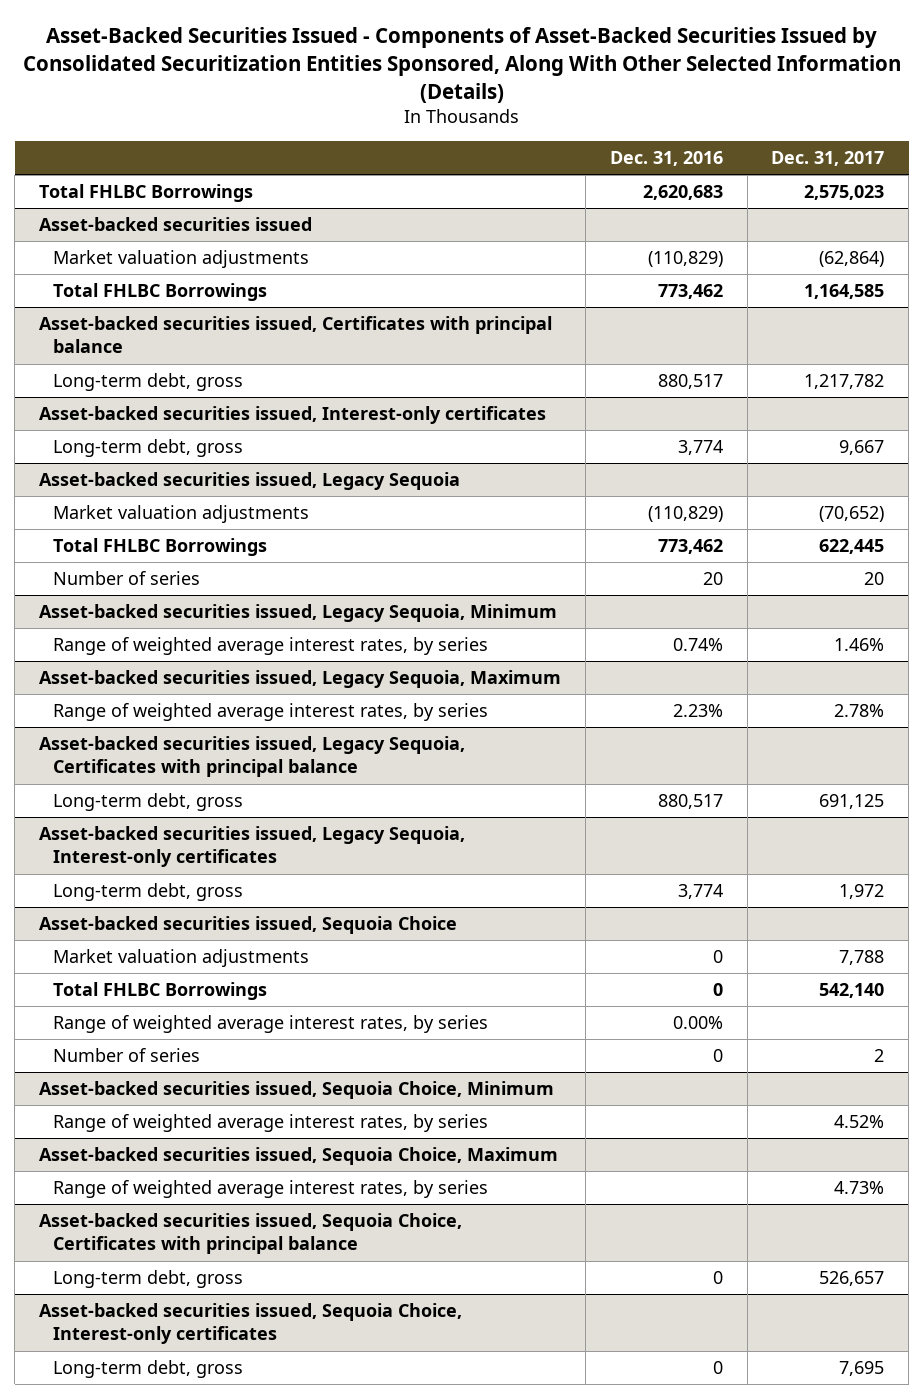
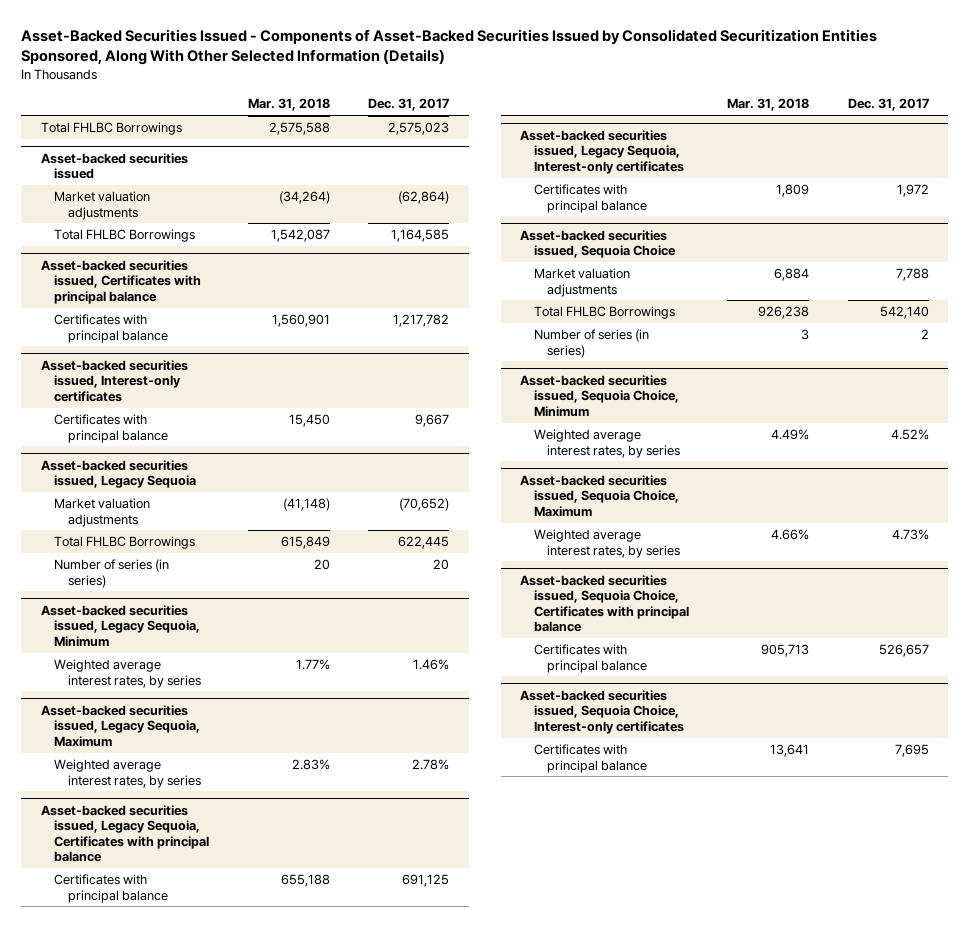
- | Dec. 31, 2016 | Dec. 31, 2017
+ | Mar. 31, 2018 | Dec. 31, 2017
@ Asset-backed securities issued, Certificates with principal balance
- Long-term debt, gross | 880,517 | 1,217,782
+ Certificates with principal balance | 1,560,901 | 1,217,782
@ Asset-backed securities issued, Interest-only certificates
- Long-term debt, gross | 3,774 | 9,667
+ Certificates with principal balance | 15,450 | 9,667
@ Asset-backed securities issued, Legacy Sequoia
- Number of series | 20 | 20
+ Number of series (in series) | 20 | 20
@ Asset-backed securities issued, Legacy Sequoia, Minimum
- Range of weighted average interest rates, by series | 0.74% | 1.46%
+ Weighted average interest rates, by series | 1.77% | 1.46%
@ Asset-backed securities issued, Legacy Sequoia, Maximum
- Range of weighted average interest rates, by series | 2.23% | 2.78%
+ Weighted average interest rates, by series | 2.83% | 2.78%
@ Asset-backed securities issued, Legacy Sequoia, Certificates with principal balance
- Long-term debt, gross | 880,517 | 691,125
+ Certificates with principal balance | 655,188 | 691,125
@ Asset-backed securities issued, Legacy Sequoia, Interest-only certificates
- Long-term debt, gross | 3,774 | 1,972
+ Certificates with principal balance | 1,809 | 1,972
@ Asset-backed securities issued, Sequoia Choice
- Range of weighted average interest rates, by series | 0.00% |
- Number of series | 0 | 2
+ Number of series (in series) | 3 | 2
@ Asset-backed securities issued, Sequoia Choice, Minimum
- Range of weighted average interest rates, by series | | 4.52%
+ Weighted average interest rates, by series | 4.49% | 4.52%
@ Asset-backed securities issued, Sequoia Choice, Maximum
- Range of weighted average interest rates, by series | | 4.73%
+ Weighted average interest rates, by series | 4.66% | 4.73%
@ Asset-backed securities issued, Sequoia Choice, Certificates with principal balance
- Long-term debt, gross | 0 | 526,657
+ Certificates with principal balance | 905,713 | 526,657
@ Asset-backed securities issued, Sequoia Choice, Interest-only certificates
- Long-term debt, gross | 0 | 7,695
+ Certificates with principal balance | 13,641 | 7,695

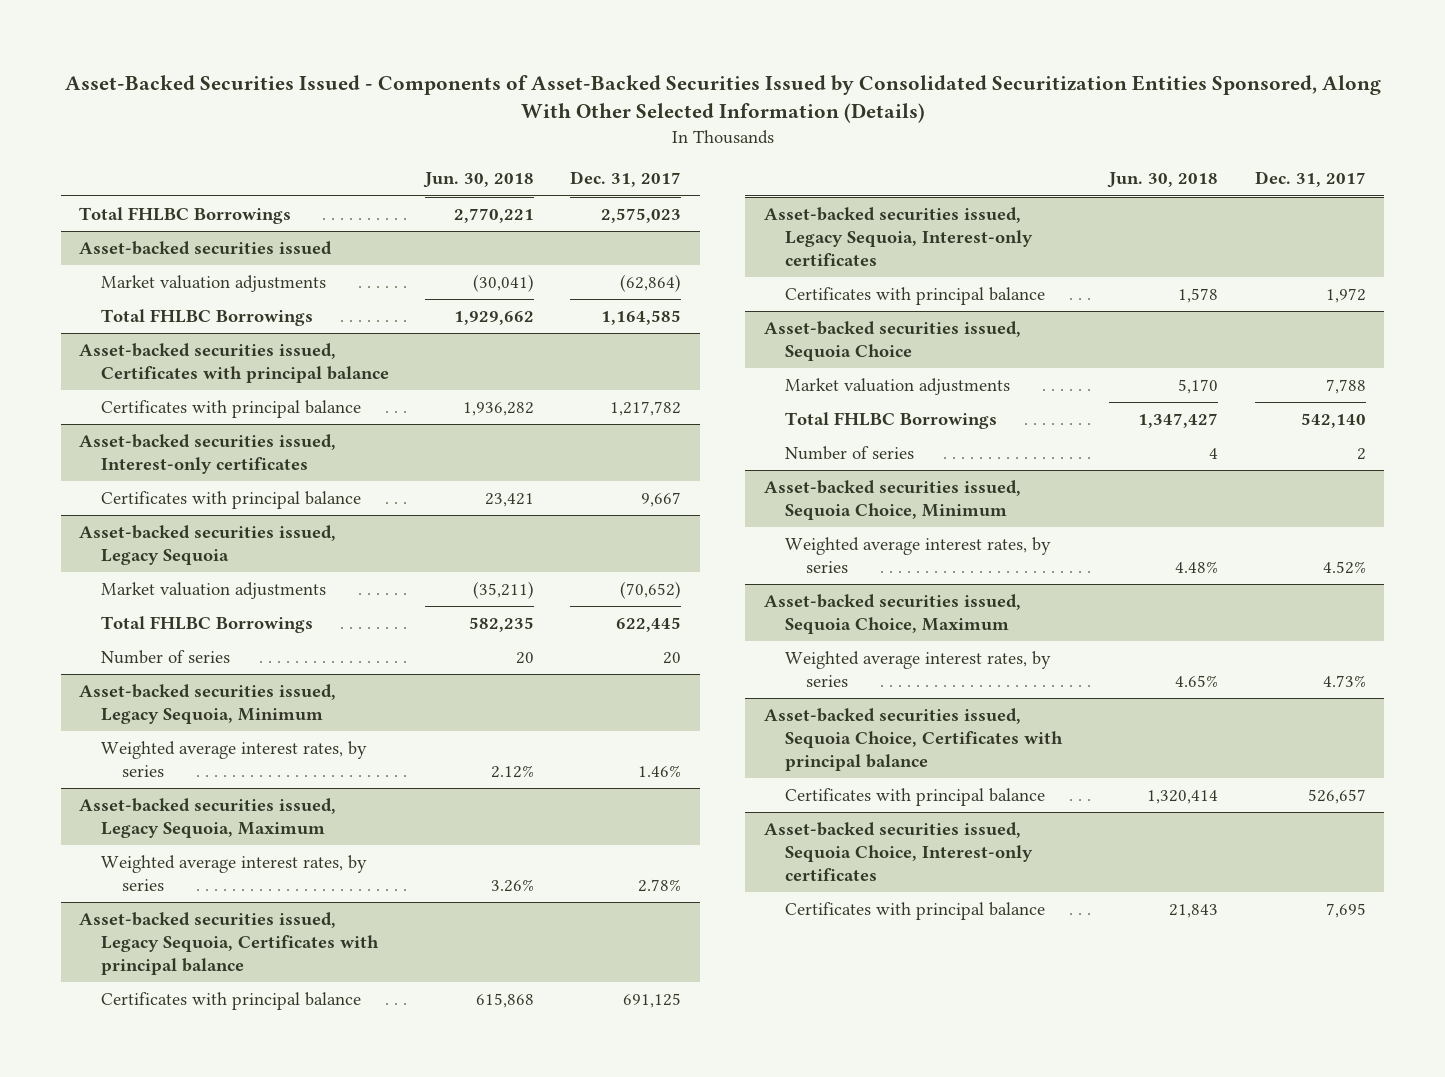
- | Mar. 31, 2018 | Dec. 31, 2017
+ | Jun. 30, 2018 | Dec. 31, 2017
@ Asset-backed securities issued, Legacy Sequoia
- Number of series (in series) | 20 | 20
+ Number of series | 20 | 20
@ Asset-backed securities issued, Sequoia Choice
- Number of series (in series) | 3 | 2
+ Number of series | 4 | 2

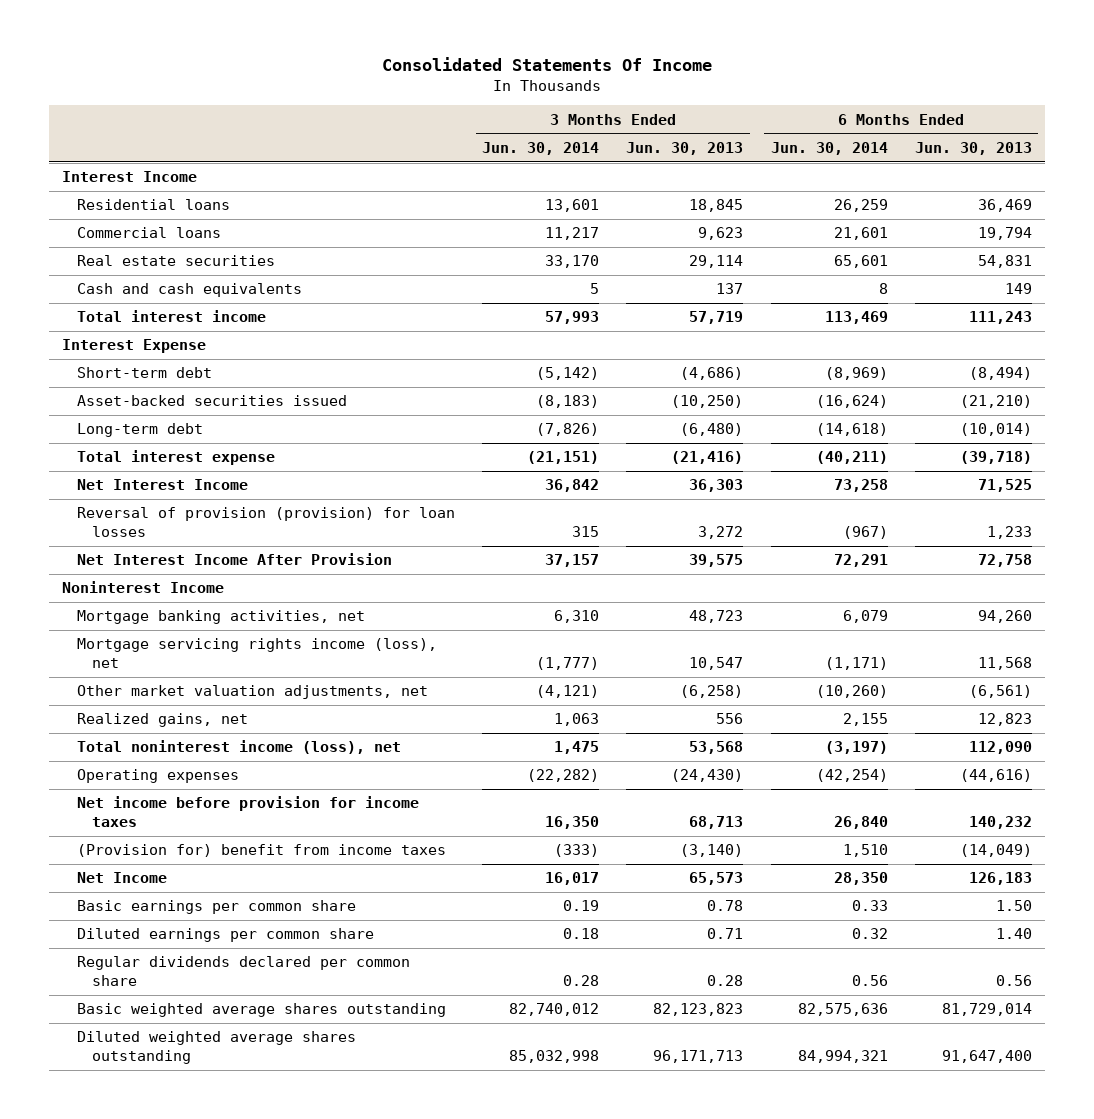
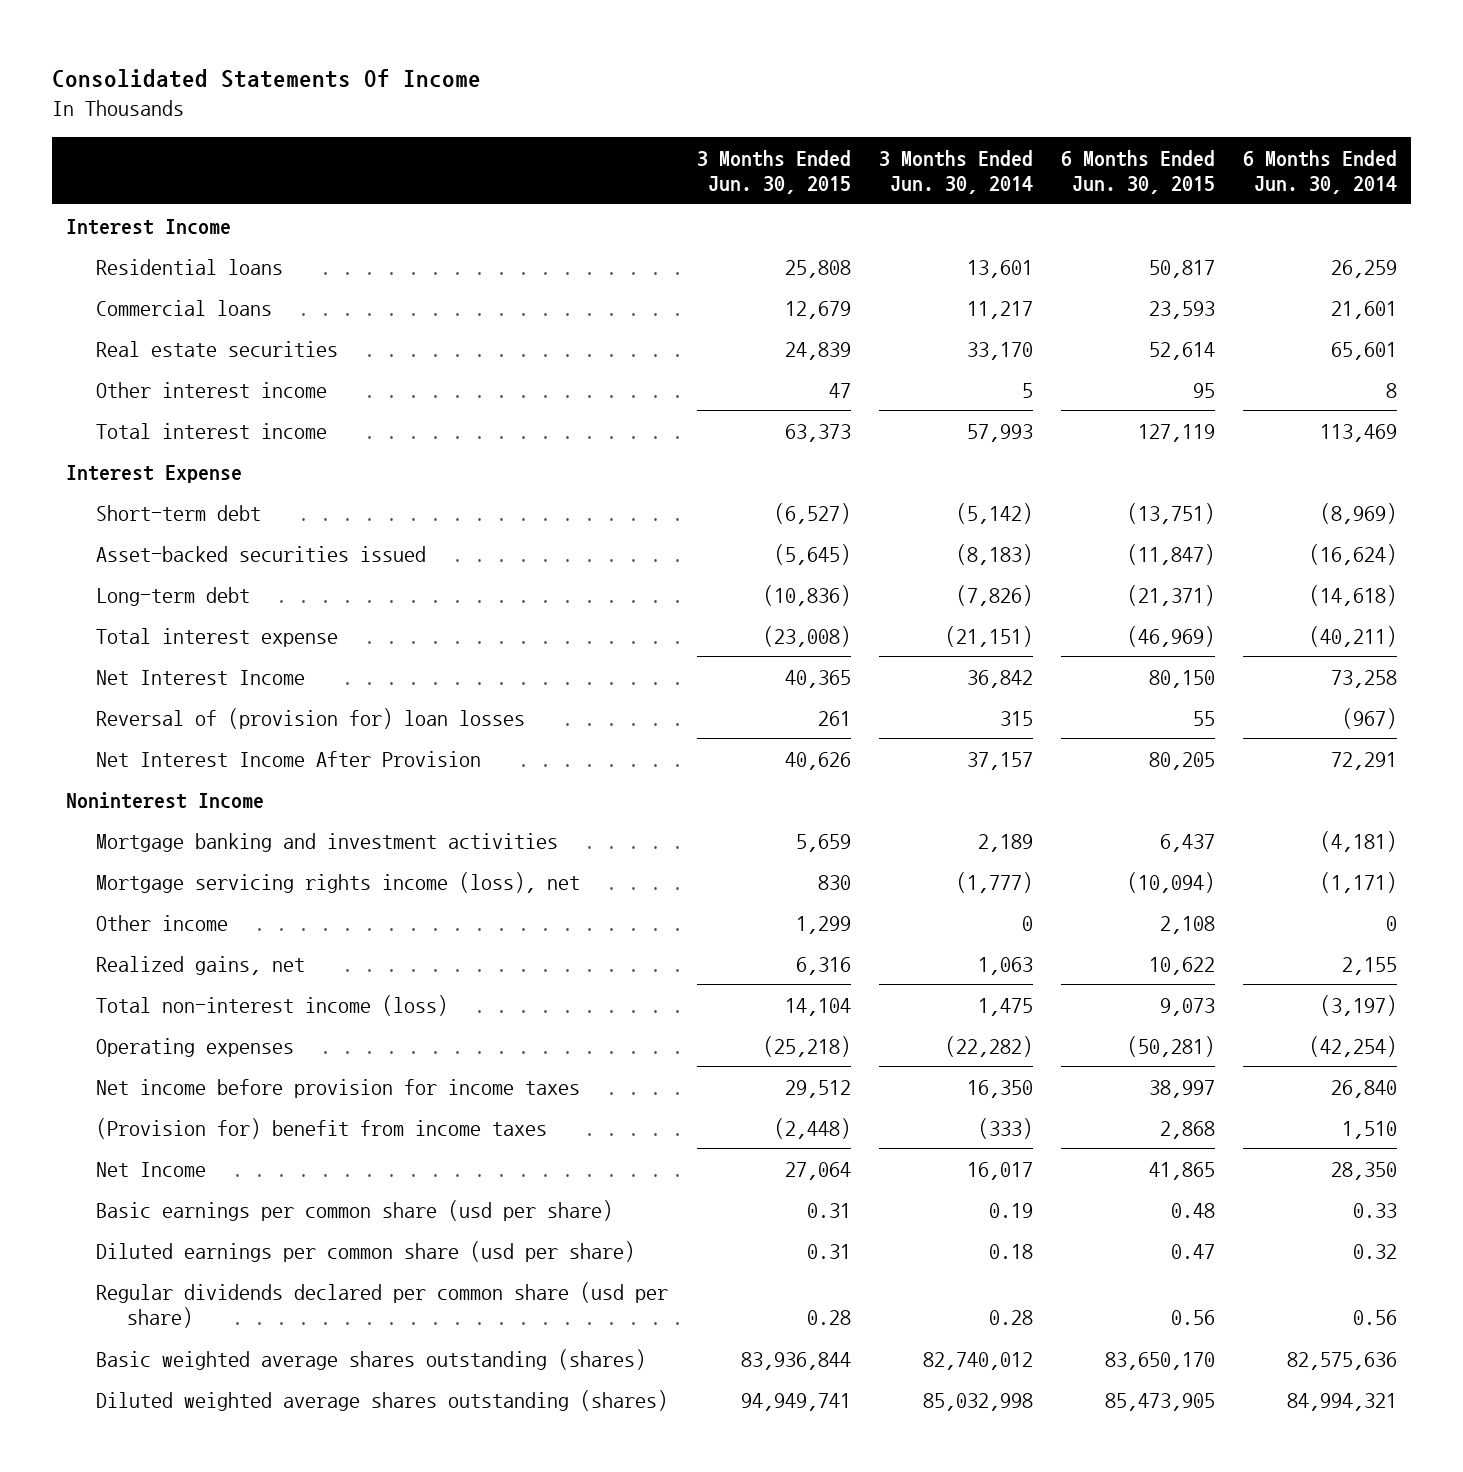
- | 3 Months Ended Jun. 30, 2014 | 3 Months Ended Jun. 30, 2013 | 6 Months Ended Jun. 30, 2014 | 6 Months Ended Jun. 30, 2013
+ | 3 Months Ended Jun. 30, 2015 | 3 Months Ended Jun. 30, 2014 | 6 Months Ended Jun. 30, 2015 | 6 Months Ended Jun. 30, 2014
- Cash and cash equivalents | 5 | 137 | 8 | 149
+ Other interest income | 47 | 5 | 95 | 8
- Reversal of provision (provision) for loan losses | 315 | 3,272 | (967) | 1,233
+ Reversal of (provision for) loan losses | 261 | 315 | 55 | (967)
- Mortgage banking activities, net | 6,310 | 48,723 | 6,079 | 94,260
+ Mortgage banking and investment activities | 5,659 | 2,189 | 6,437 | (4,181)
- Other market valuation adjustments, net | (4,121) | (6,258) | (10,260) | (6,561)
+ Other income | 1,299 | 0 | 2,108 | 0
- Total noninterest income (loss), net | 1,475 | 53,568 | (3,197) | 112,090
+ Total non-interest income (loss) | 14,104 | 1,475 | 9,073 | (3,197)
- Basic earnings per common share | 0.19 | 0.78 | 0.33 | 1.50
- Diluted earnings per common share | 0.18 | 0.71 | 0.32 | 1.40
- Regular dividends declared per common share | 0.28 | 0.28 | 0.56 | 0.56
- Basic weighted average shares outstanding | 82,740,012 | 82,123,823 | 82,575,636 | 81,729,014
- Diluted weighted average shares outstanding | 85,032,998 | 96,171,713 | 84,994,321 | 91,647,400
+ Basic earnings per common share (usd per share) | 0.31 | 0.19 | 0.48 | 0.33
+ Diluted earnings per common share (usd per share) | 0.31 | 0.18 | 0.47 | 0.32
+ Regular dividends declared per common share (usd per share) | 0.28 | 0.28 | 0.56 | 0.56
+ Basic weighted average shares outstanding (shares) | 83,936,844 | 82,740,012 | 83,650,170 | 82,575,636
+ Diluted weighted average shares outstanding (shares) | 94,949,741 | 85,032,998 | 85,473,905 | 84,994,321

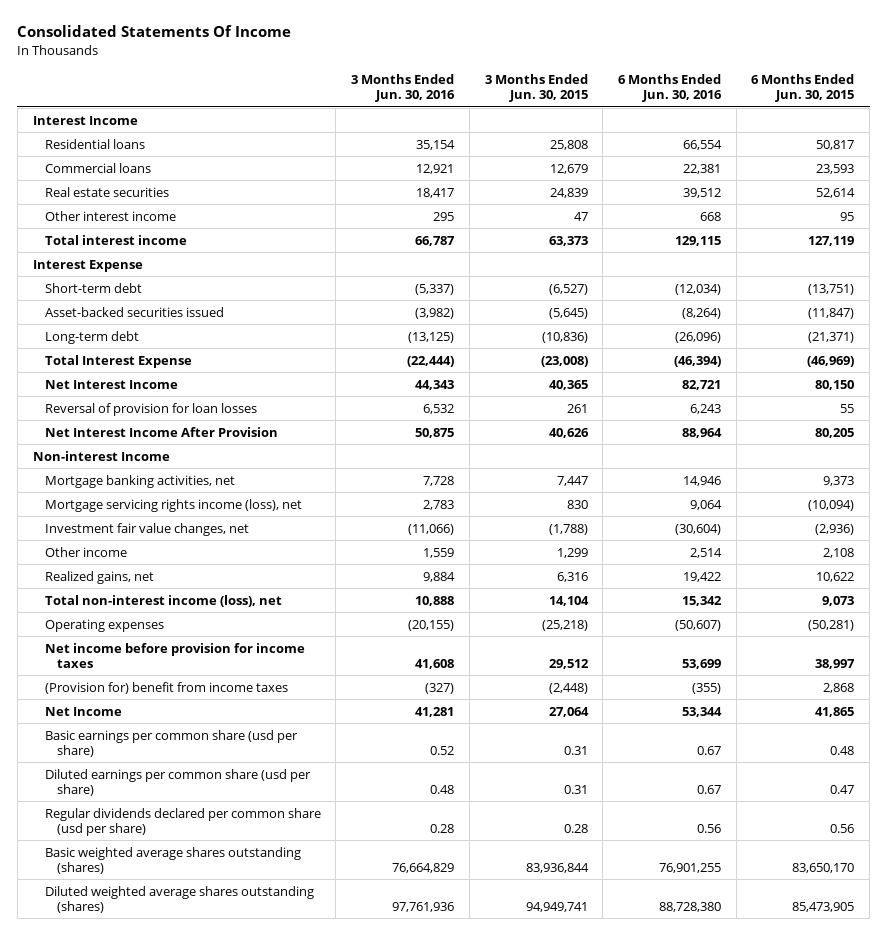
- | 3 Months Ended Jun. 30, 2015 | 3 Months Ended Jun. 30, 2014 | 6 Months Ended Jun. 30, 2015 | 6 Months Ended Jun. 30, 2014
+ | 3 Months Ended Jun. 30, 2016 | 3 Months Ended Jun. 30, 2015 | 6 Months Ended Jun. 30, 2016 | 6 Months Ended Jun. 30, 2015
- Total interest expense | (23,008) | (21,151) | (46,969) | (40,211)
+ Total Interest Expense | (22,444) | (23,008) | (46,394) | (46,969)
- Reversal of (provision for) loan losses | 261 | 315 | 55 | (967)
+ Reversal of provision for loan losses | 6,532 | 261 | 6,243 | 55
- Noninterest Income
- Mortgage banking and investment activities | 5,659 | 2,189 | 6,437 | (4,181)
+ Non-interest Income
+ Mortgage banking activities, net | 7,728 | 7,447 | 14,946 | 9,373
+ Investment fair value changes, net | (11,066) | (1,788) | (30,604) | (2,936)
- Total non-interest income (loss) | 14,104 | 1,475 | 9,073 | (3,197)
+ Total non-interest income (loss), net | 10,888 | 14,104 | 15,342 | 9,073

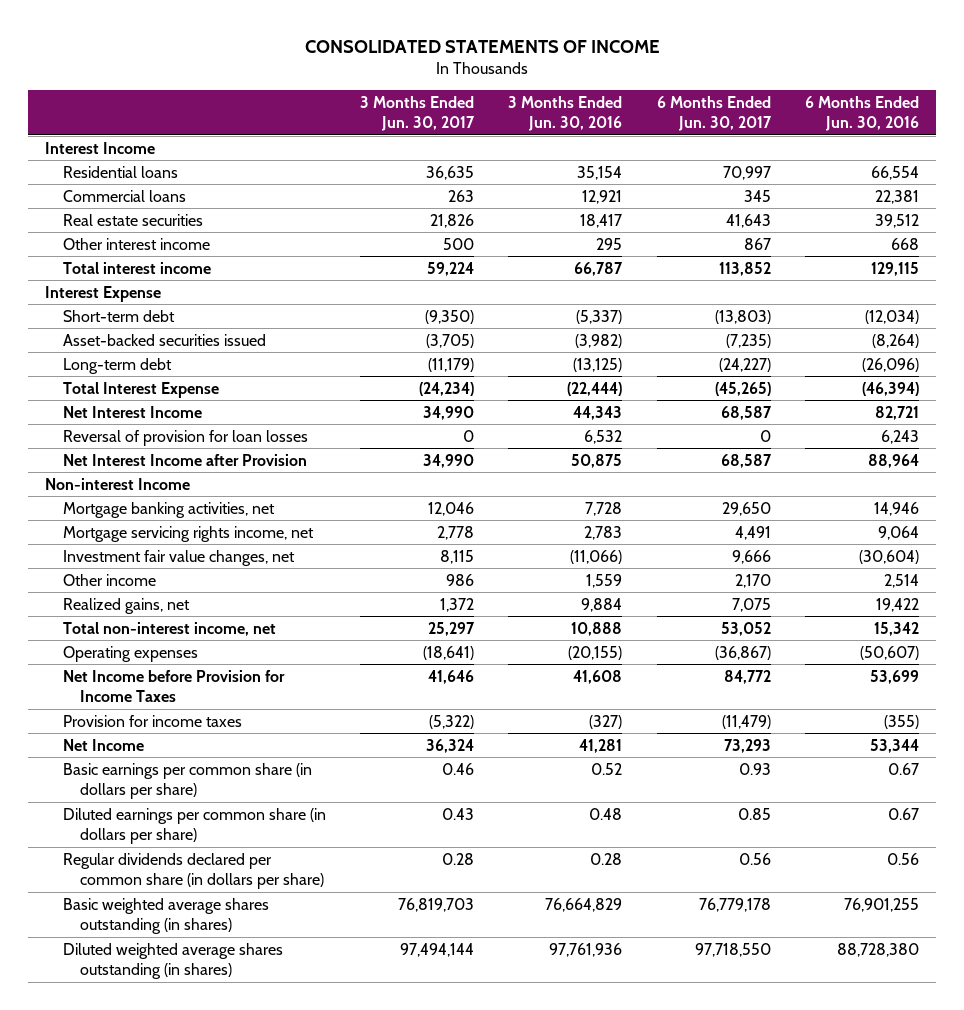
- Consolidated Statements Of Income
+ CONSOLIDATED STATEMENTS OF INCOME
- | 3 Months Ended Jun. 30, 2016 | 3 Months Ended Jun. 30, 2015 | 6 Months Ended Jun. 30, 2016 | 6 Months Ended Jun. 30, 2015
+ | 3 Months Ended Jun. 30, 2017 | 3 Months Ended Jun. 30, 2016 | 6 Months Ended Jun. 30, 2017 | 6 Months Ended Jun. 30, 2016
- Net Interest Income After Provision | 50,875 | 40,626 | 88,964 | 80,205
+ Net Interest Income after Provision | 34,990 | 50,875 | 68,587 | 88,964
- Mortgage servicing rights income (loss), net | 2,783 | 830 | 9,064 | (10,094)
+ Mortgage servicing rights income, net | 2,778 | 2,783 | 4,491 | 9,064
- Total non-interest income (loss), net | 10,888 | 14,104 | 15,342 | 9,073
+ Total non-interest income, net | 25,297 | 10,888 | 53,052 | 15,342
- Net income before provision for income taxes | 41,608 | 29,512 | 53,699 | 38,997
- (Provision for) benefit from income taxes | (327) | (2,448) | (355) | 2,868
+ Net Income before Provision for Income Taxes | 41,646 | 41,608 | 84,772 | 53,699
+ Provision for income taxes | (5,322) | (327) | (11,479) | (355)
- Basic earnings per common share (usd per share) | 0.52 | 0.31 | 0.67 | 0.48
- Diluted earnings per common share (usd per share) | 0.48 | 0.31 | 0.67 | 0.47
- Regular dividends declared per common share (usd per share) | 0.28 | 0.28 | 0.56 | 0.56
- Basic weighted average shares outstanding (shares) | 76,664,829 | 83,936,844 | 76,901,255 | 83,650,170
- Diluted weighted average shares outstanding (shares) | 97,761,936 | 94,949,741 | 88,728,380 | 85,473,905
+ Basic earnings per common share (in dollars per share) | 0.46 | 0.52 | 0.93 | 0.67
+ Diluted earnings per common share (in dollars per share) | 0.43 | 0.48 | 0.85 | 0.67
+ Regular dividends declared per common share (in dollars per share) | 0.28 | 0.28 | 0.56 | 0.56
+ Basic weighted average shares outstanding (in shares) | 76,819,703 | 76,664,829 | 76,779,178 | 76,901,255
+ Diluted weighted average shares outstanding (in shares) | 97,494,144 | 97,761,936 | 97,718,550 | 88,728,380

